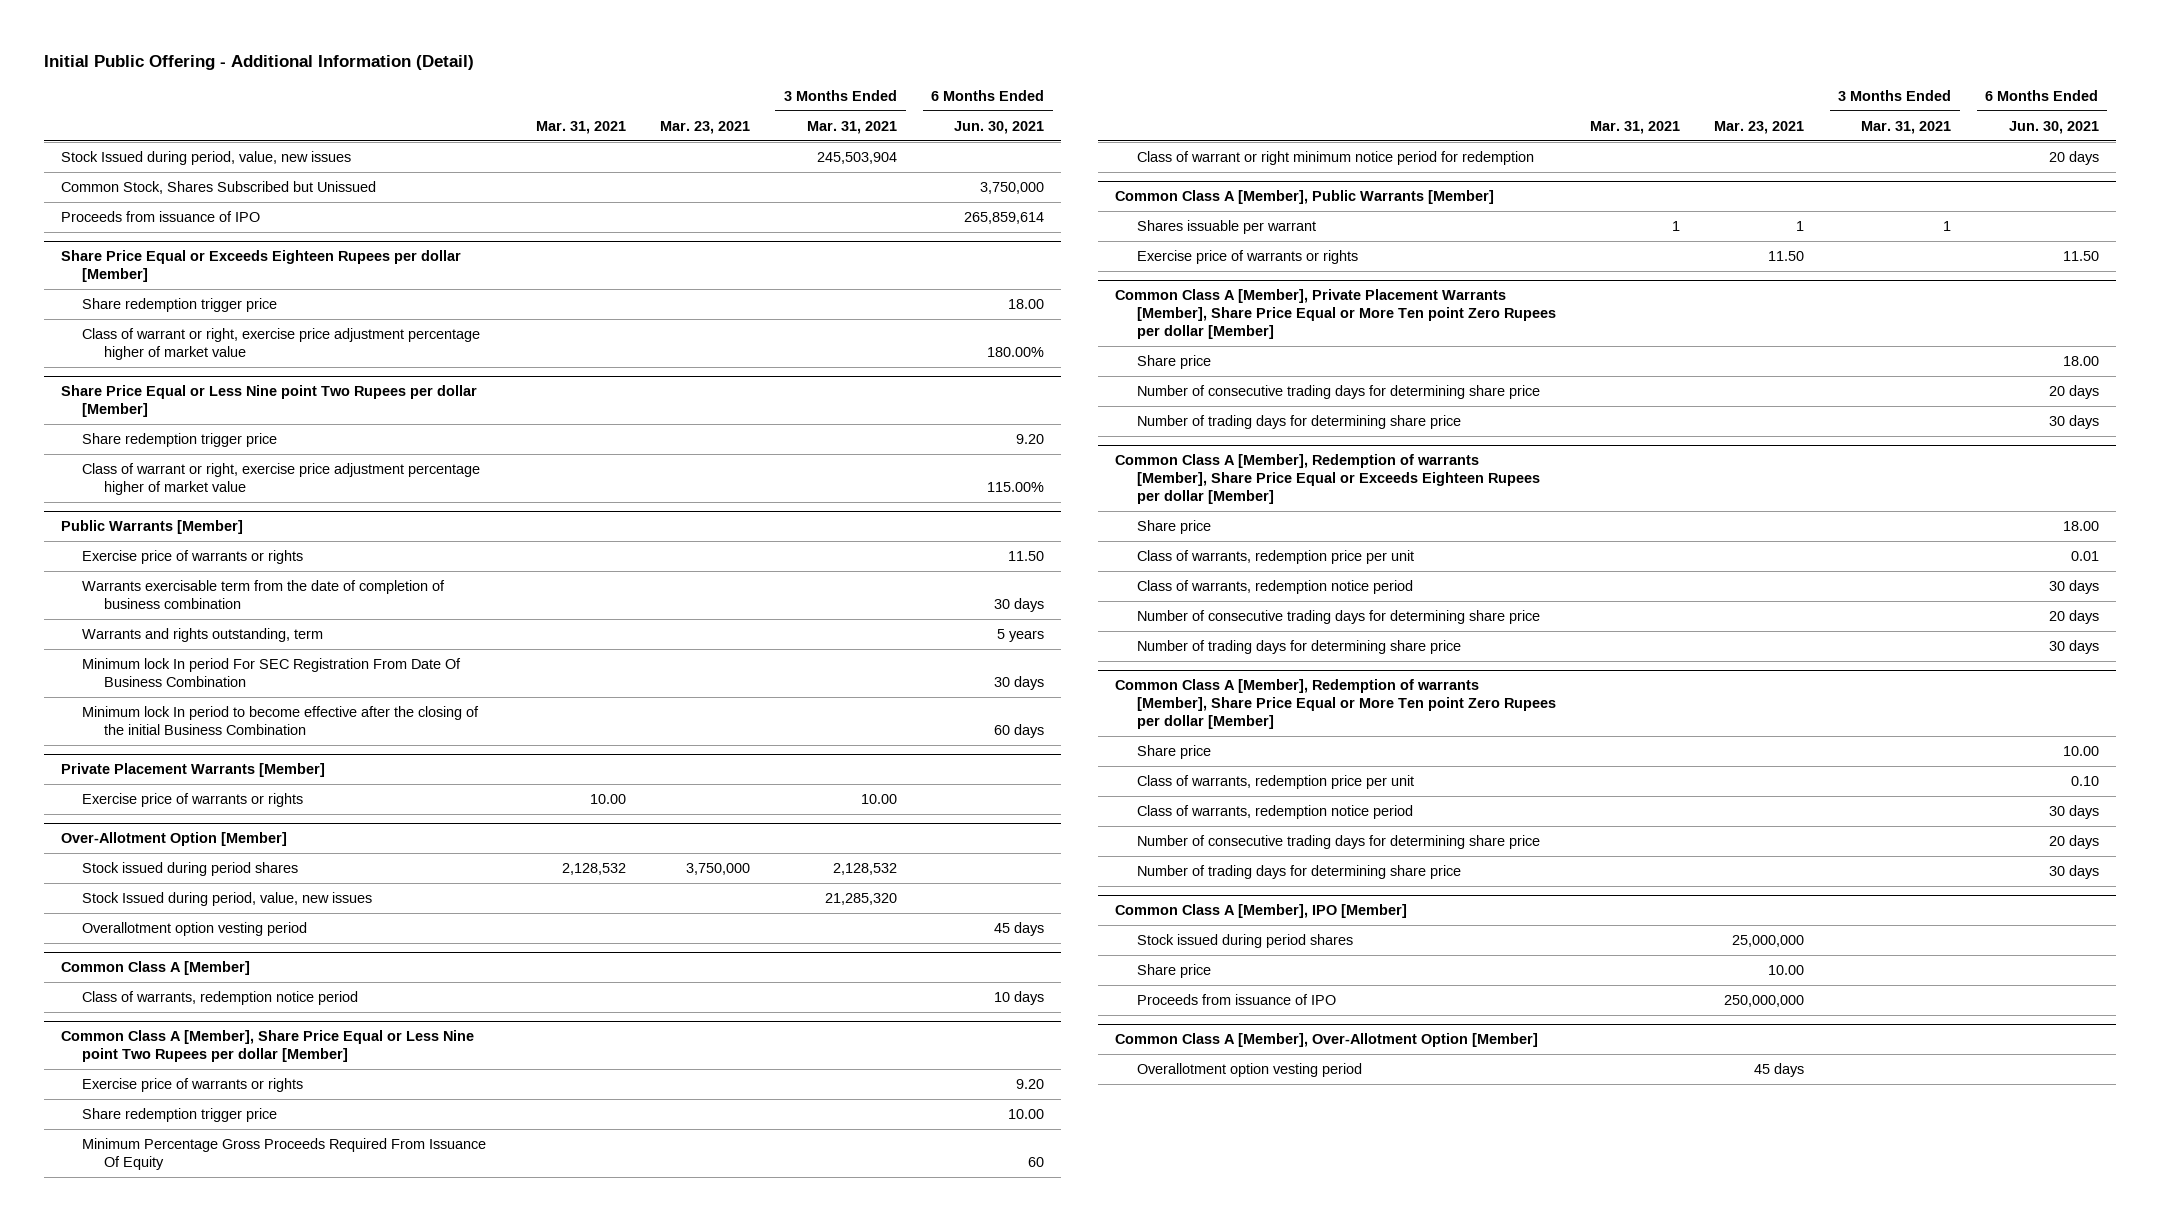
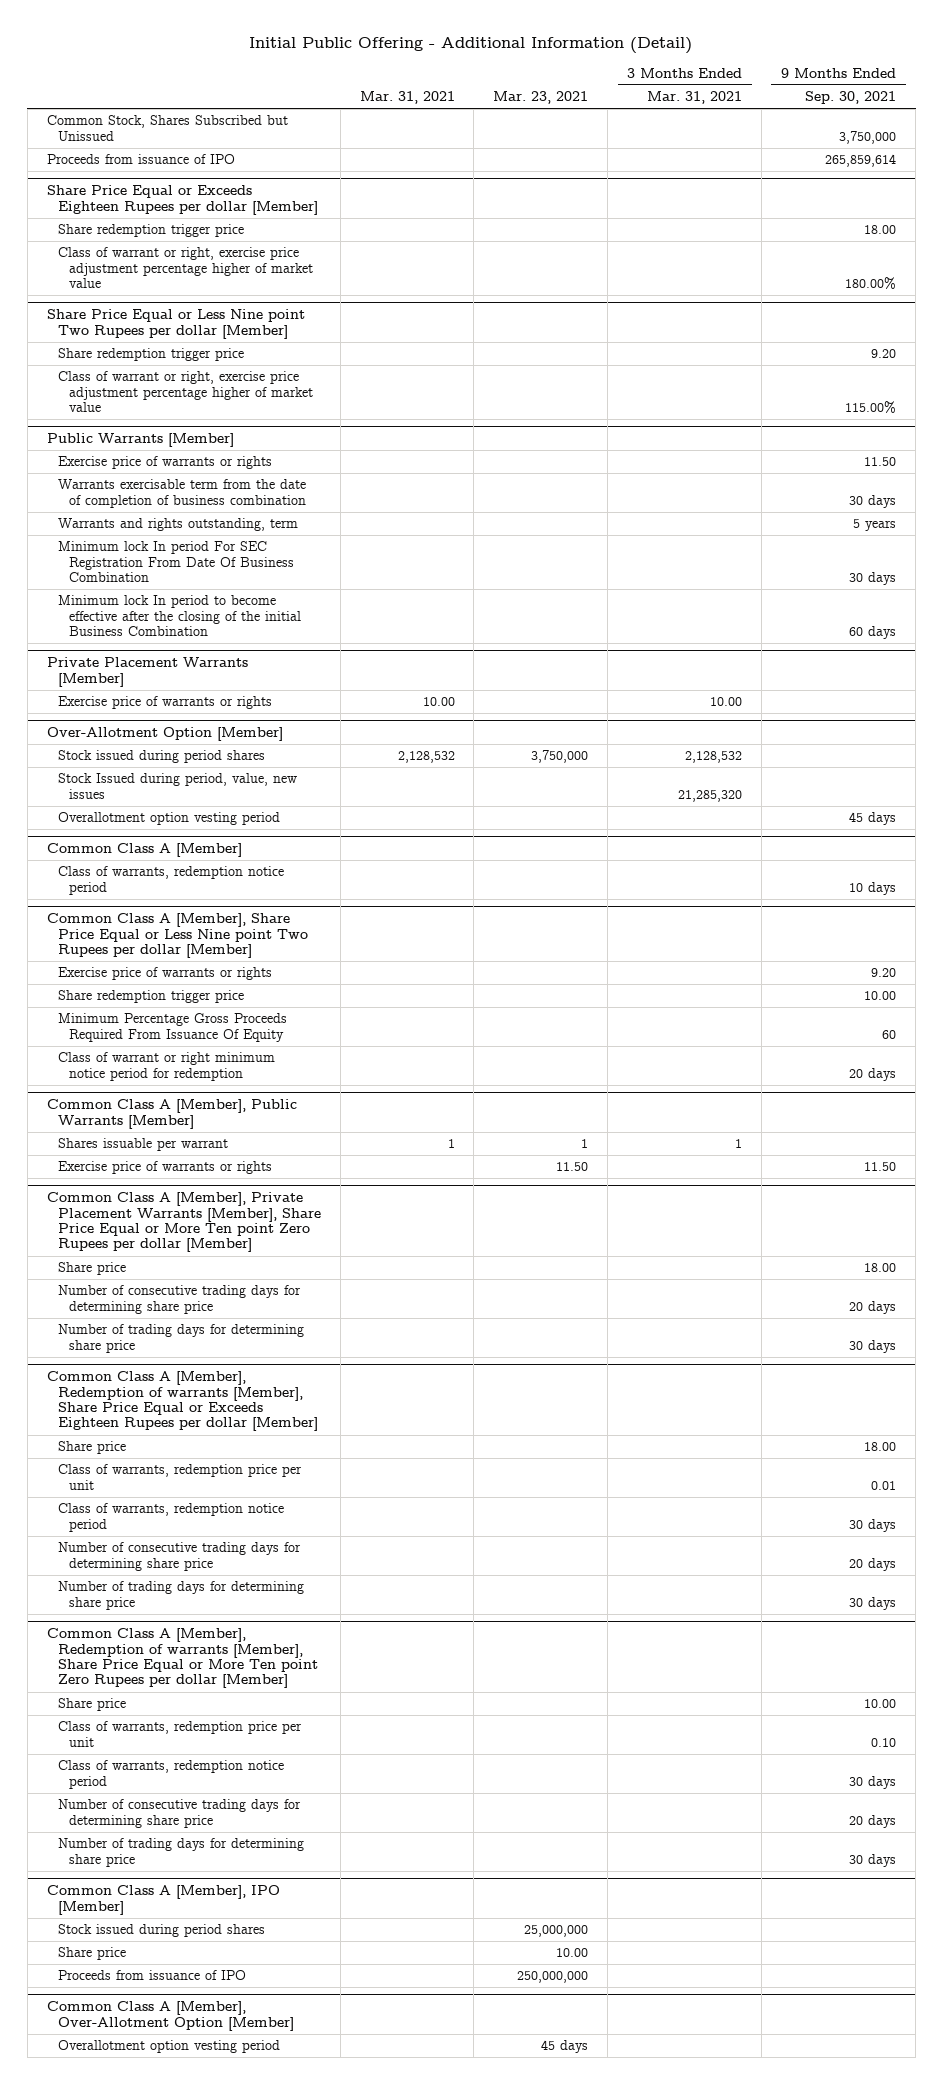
- | Mar. 31, 2021 | Mar. 23, 2021 | 3 Months Ended Mar. 31, 2021 | 6 Months Ended Jun. 30, 2021
+ | Mar. 31, 2021 | Mar. 23, 2021 | 3 Months Ended Mar. 31, 2021 | 9 Months Ended Sep. 30, 2021
- Stock Issued during period, value, new issues | | | 245,503,904 |

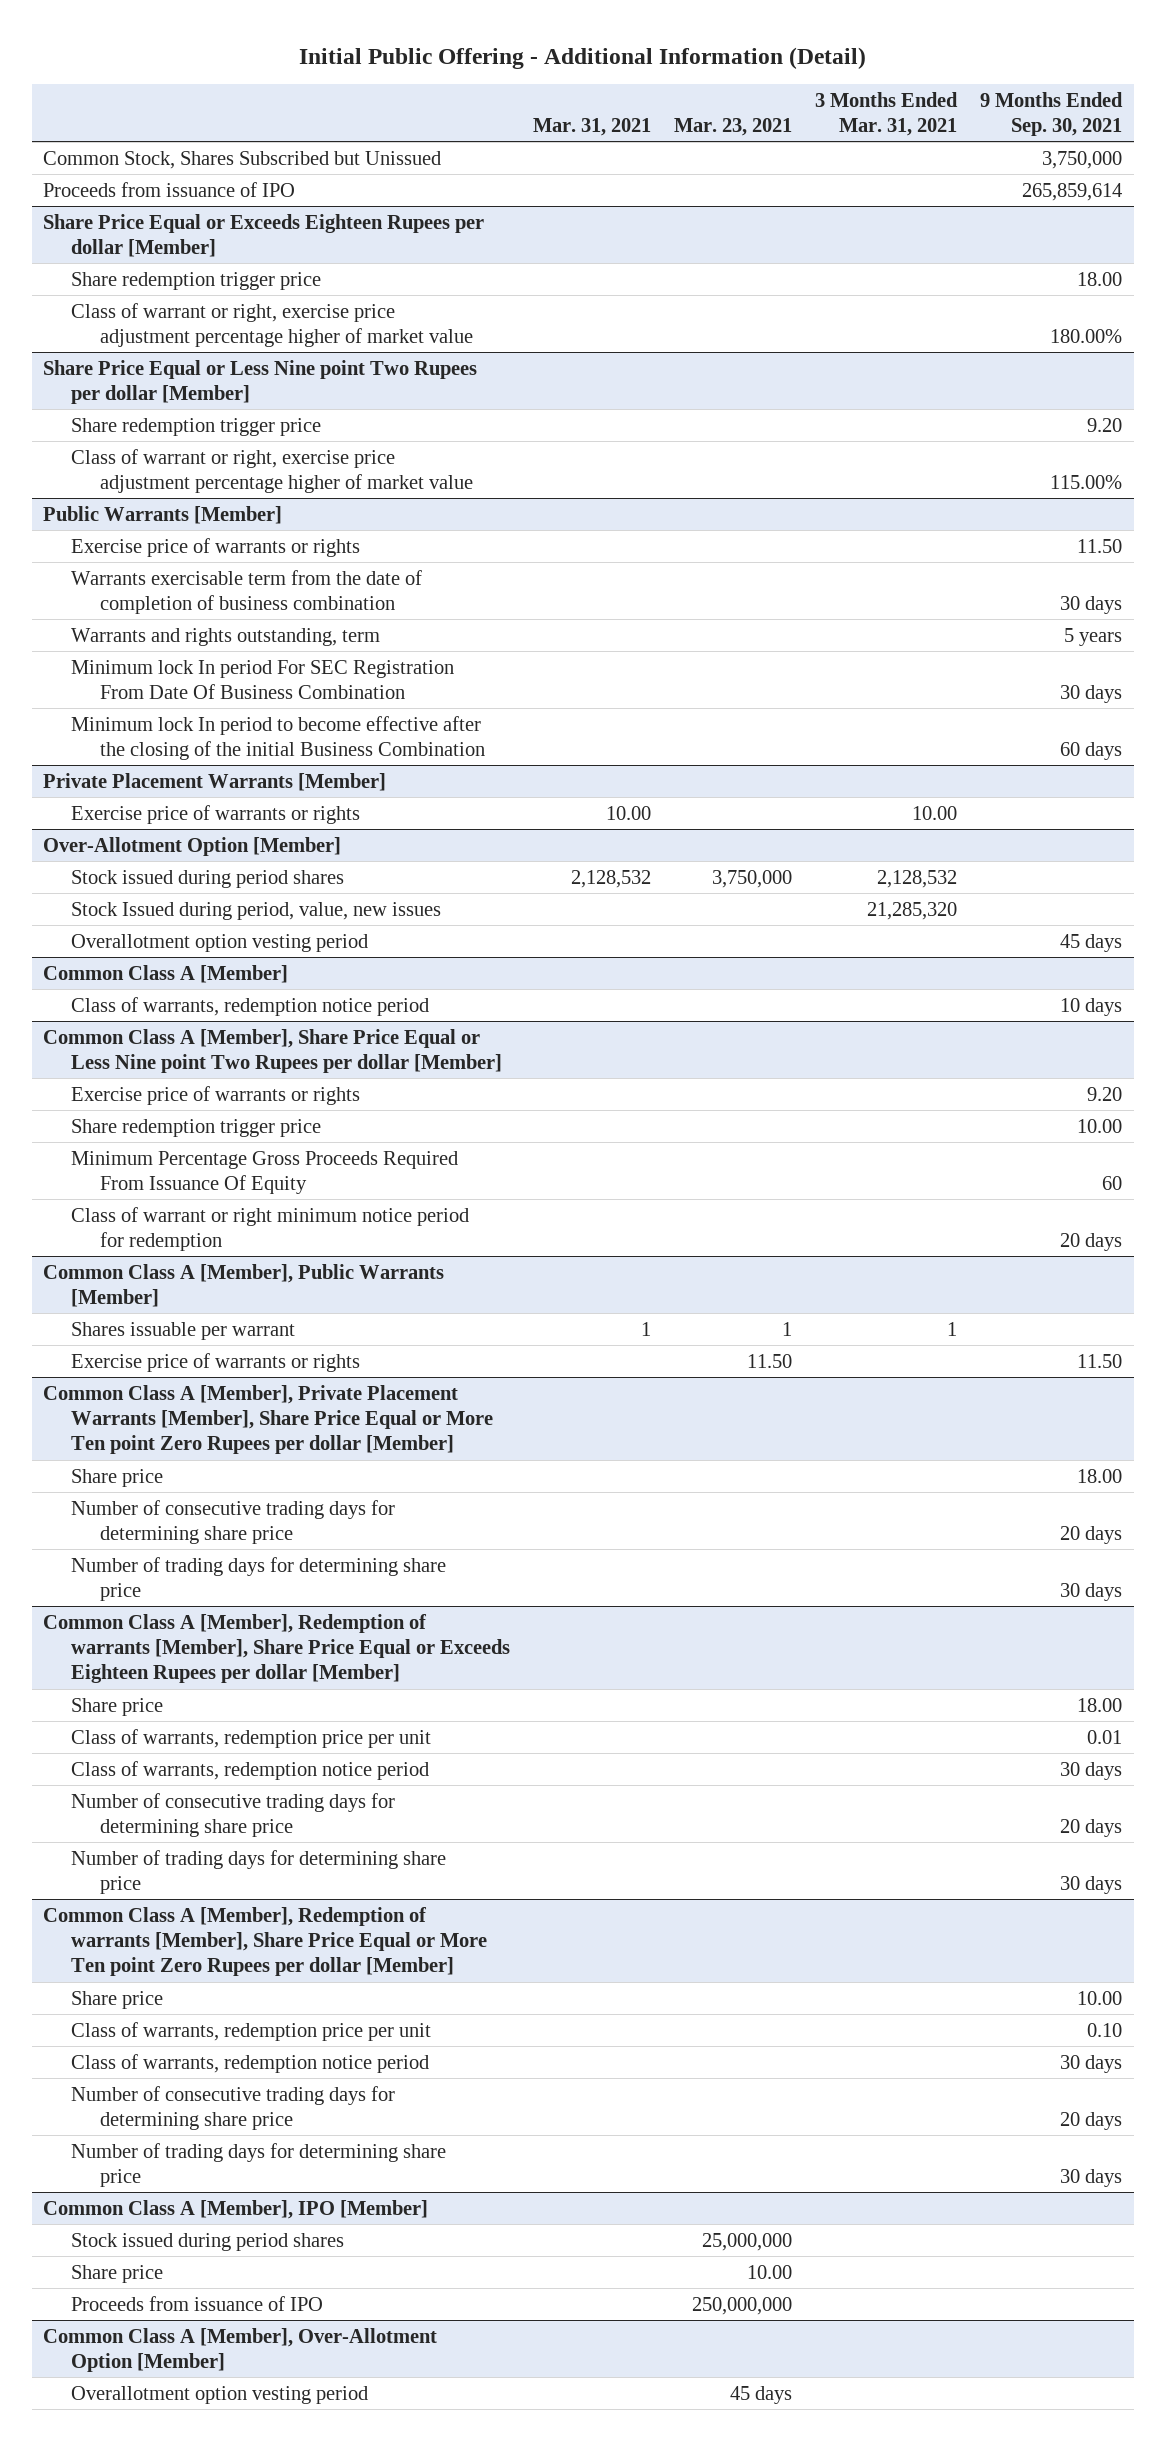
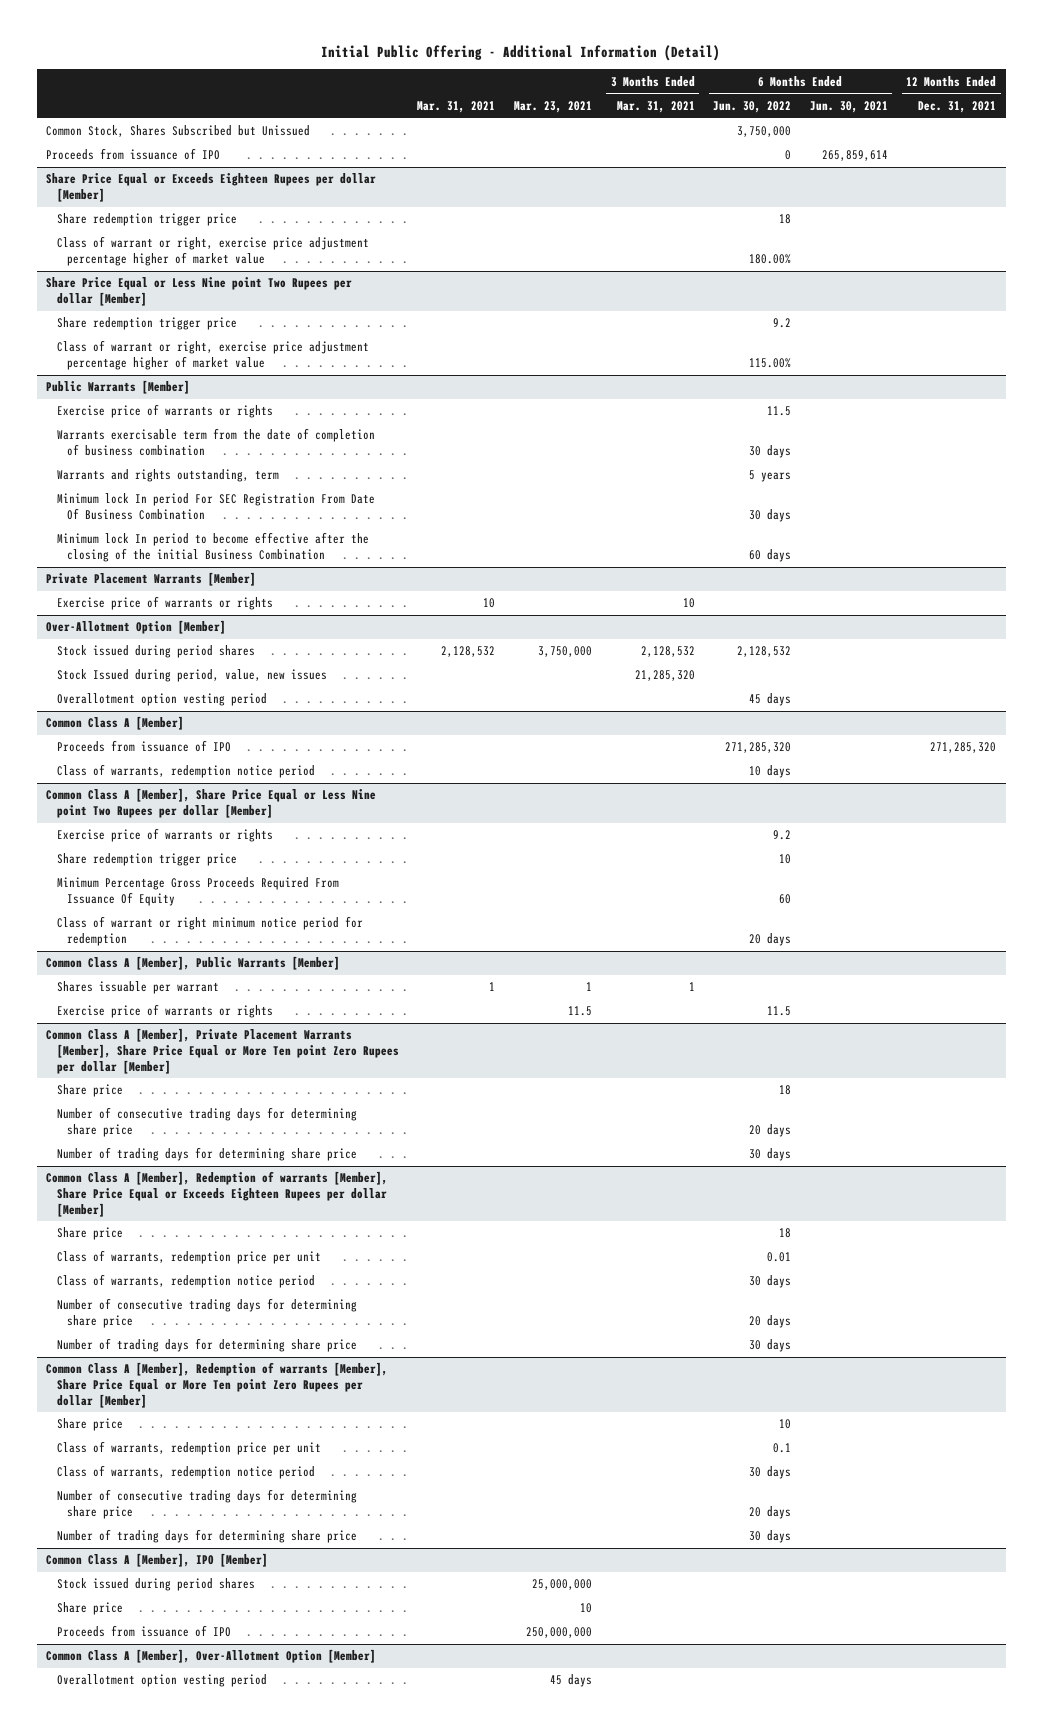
- | Mar. 31, 2021 | Mar. 23, 2021 | 3 Months Ended Mar. 31, 2021 | 9 Months Ended Sep. 30, 2021
+ | Mar. 31, 2021 | Mar. 23, 2021 | 3 Months Ended Mar. 31, 2021 | 6 Months Ended Jun. 30, 2022 | 6 Months Ended Jun. 30, 2021 | 12 Months Ended Dec. 31, 2021
@ Private Placement Warrants [Member]
- Exercise price of warrants or rights | 10.00 | | 10.00 |
+ Exercise price of warrants or rights | 10 | | 10 | | |
@ Common Class A [Member]
+ Proceeds from issuance of IPO | | | | 271,285,320 | | 271,285,320
@ Common Class A [Member], Public Warrants [Member]
- Exercise price of warrants or rights | | 11.50 | | 11.50
+ Exercise price of warrants or rights | | 11.5 | | 11.5 | |
@ Common Class A [Member], IPO [Member]
- Share price | | 10.00 | |
+ Share price | | 10 | | | |

